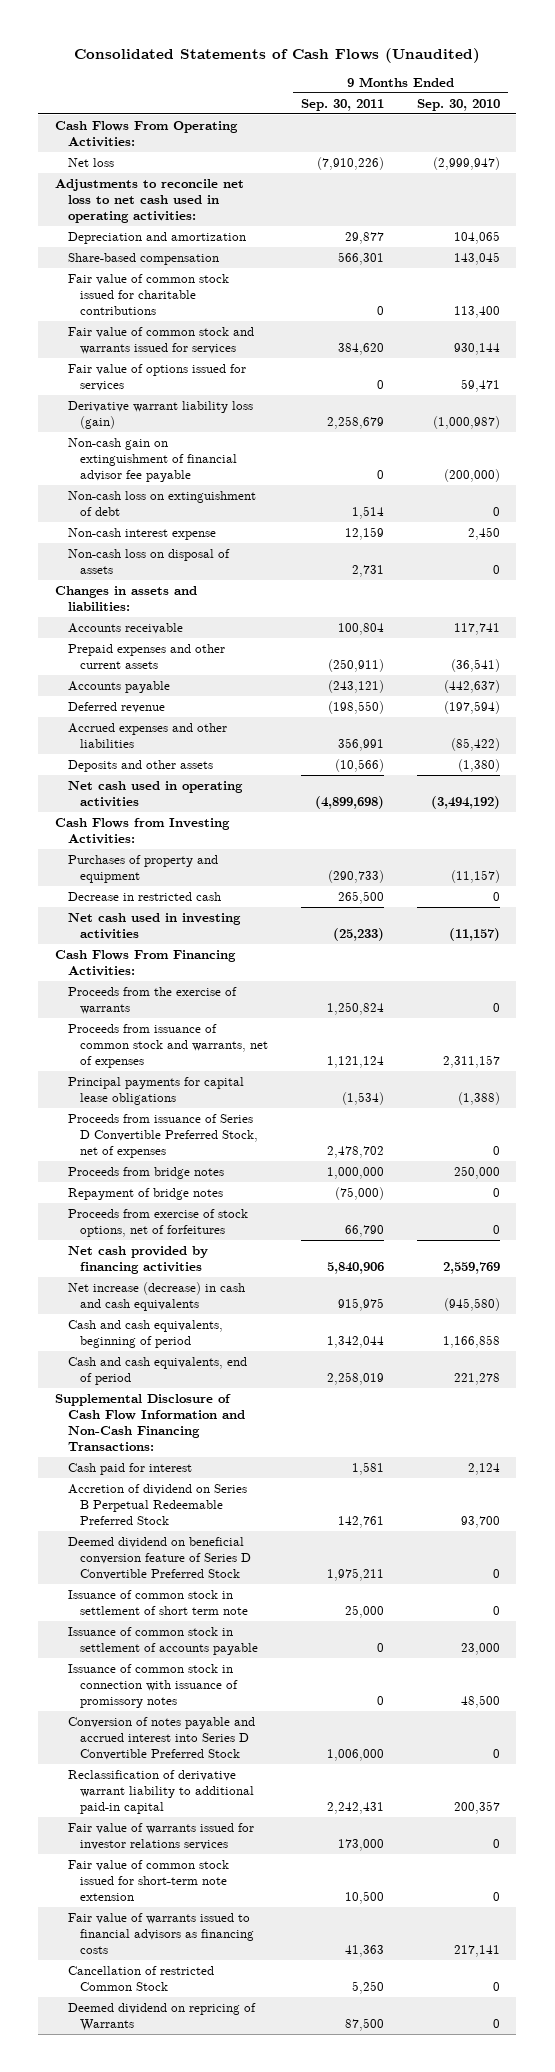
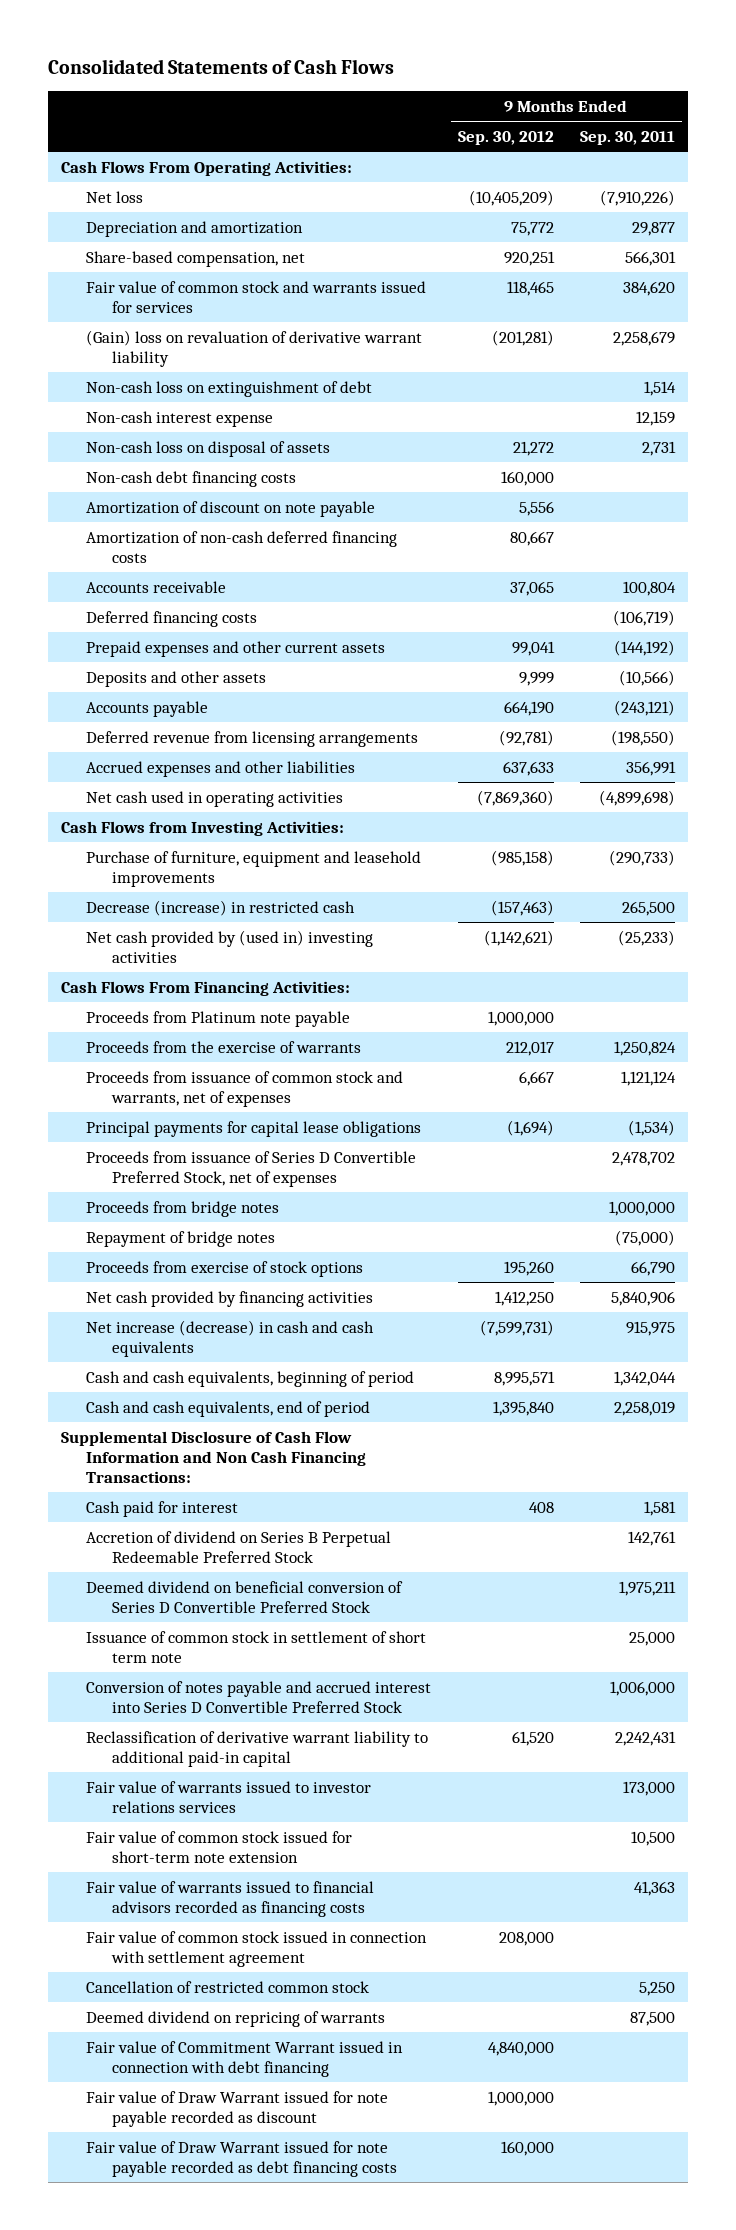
- Consolidated Statements of Cash Flows (Unaudited)
+ Consolidated Statements of Cash Flows
- | 9 Months Ended Sep. 30, 2011 | 9 Months Ended Sep. 30, 2010
+ | 9 Months Ended Sep. 30, 2012 | 9 Months Ended Sep. 30, 2011
- Adjustments to reconcile net loss to net cash used in operating activities:
- Share-based compensation | 566,301 | 143,045
- Fair value of common stock issued for charitable contributions | 0 | 113,400
+ Share-based compensation, net | 920,251 | 566,301
- Fair value of options issued for services | 0 | 59,471
- Derivative warrant liability loss (gain) | 2,258,679 | (1,000,987)
- Non-cash gain on extinguishment of financial advisor fee payable | 0 | (200,000)
+ (Gain) loss on revaluation of derivative warrant liability | (201,281) | 2,258,679
- Changes in assets and liabilities:
+ Non-cash debt financing costs | 160,000 |
+ Amortization of discount on note payable | 5,556 |
+ Amortization of non-cash deferred financing costs | 80,667 |
- Prepaid expenses and other current assets | (250,911) | (36,541)
+ Deferred financing costs | | (106,719)
+ Prepaid expenses and other current assets | 99,041 | (144,192)
moved up: Deposits and other assets | 9,999 | (10,566)
- Deferred revenue | (198,550) | (197,594)
+ Deferred revenue from licensing arrangements | (92,781) | (198,550)
- Purchases of property and equipment | (290,733) | (11,157)
- Decrease in restricted cash | 265,500 | 0
- Net cash used in investing activities | (25,233) | (11,157)
+ Purchase of furniture, equipment and leasehold improvements | (985,158) | (290,733)
+ Decrease (increase) in restricted cash | (157,463) | 265,500
+ Net cash provided by (used in) investing activities | (1,142,621) | (25,233)
+ Proceeds from Platinum note payable | 1,000,000 |
- Proceeds from exercise of stock options, net of forfeitures | 66,790 | 0
+ Proceeds from exercise of stock options | 195,260 | 66,790
- Supplemental Disclosure of Cash Flow Information and Non-Cash Financing Transactions:
+ Supplemental Disclosure of Cash Flow Information and Non Cash Financing Transactions:
- Deemed dividend on beneficial conversion feature of Series D Convertible Preferred Stock | 1,975,211 | 0
+ Deemed dividend on beneficial conversion of Series D Convertible Preferred Stock | | 1,975,211
- Issuance of common stock in settlement of accounts payable | 0 | 23,000
- Issuance of common stock in connection with issuance of promissory notes | 0 | 48,500
- Fair value of warrants issued for investor relations services | 173,000 | 0
+ Fair value of warrants issued to investor relations services | | 173,000
- Fair value of warrants issued to financial advisors as financing costs | 41,363 | 217,141
- Cancellation of restricted Common Stock | 5,250 | 0
- Deemed dividend on repricing of Warrants | 87,500 | 0
+ Fair value of warrants issued to financial advisors recorded as financing costs | | 41,363
+ Fair value of common stock issued in connection with settlement agreement | 208,000 |
+ Cancellation of restricted common stock | | 5,250
+ Deemed dividend on repricing of warrants | | 87,500
+ Fair value of Commitment Warrant issued in connection with debt financing | 4,840,000 |
+ Fair value of Draw Warrant issued for note payable recorded as discount | 1,000,000 |
+ Fair value of Draw Warrant issued for note payable recorded as debt financing costs | 160,000 |

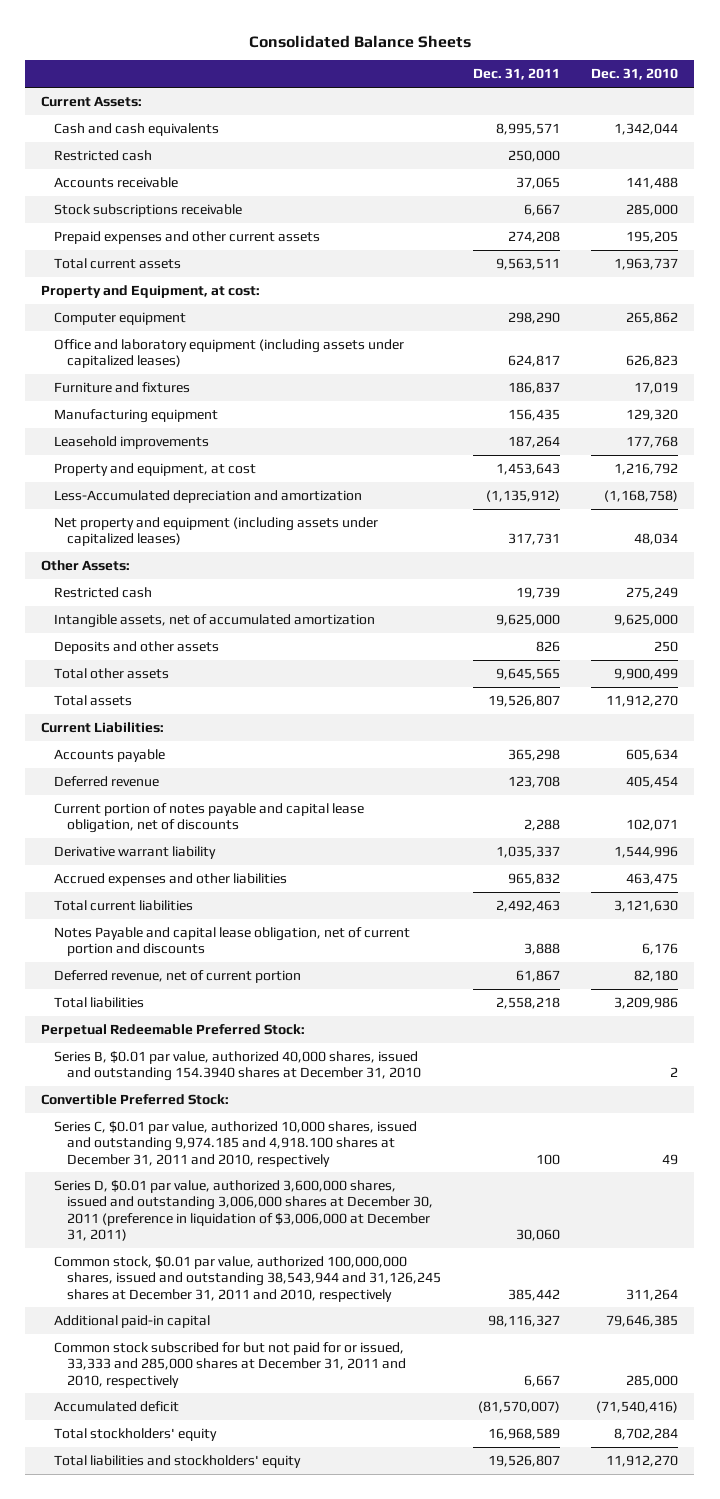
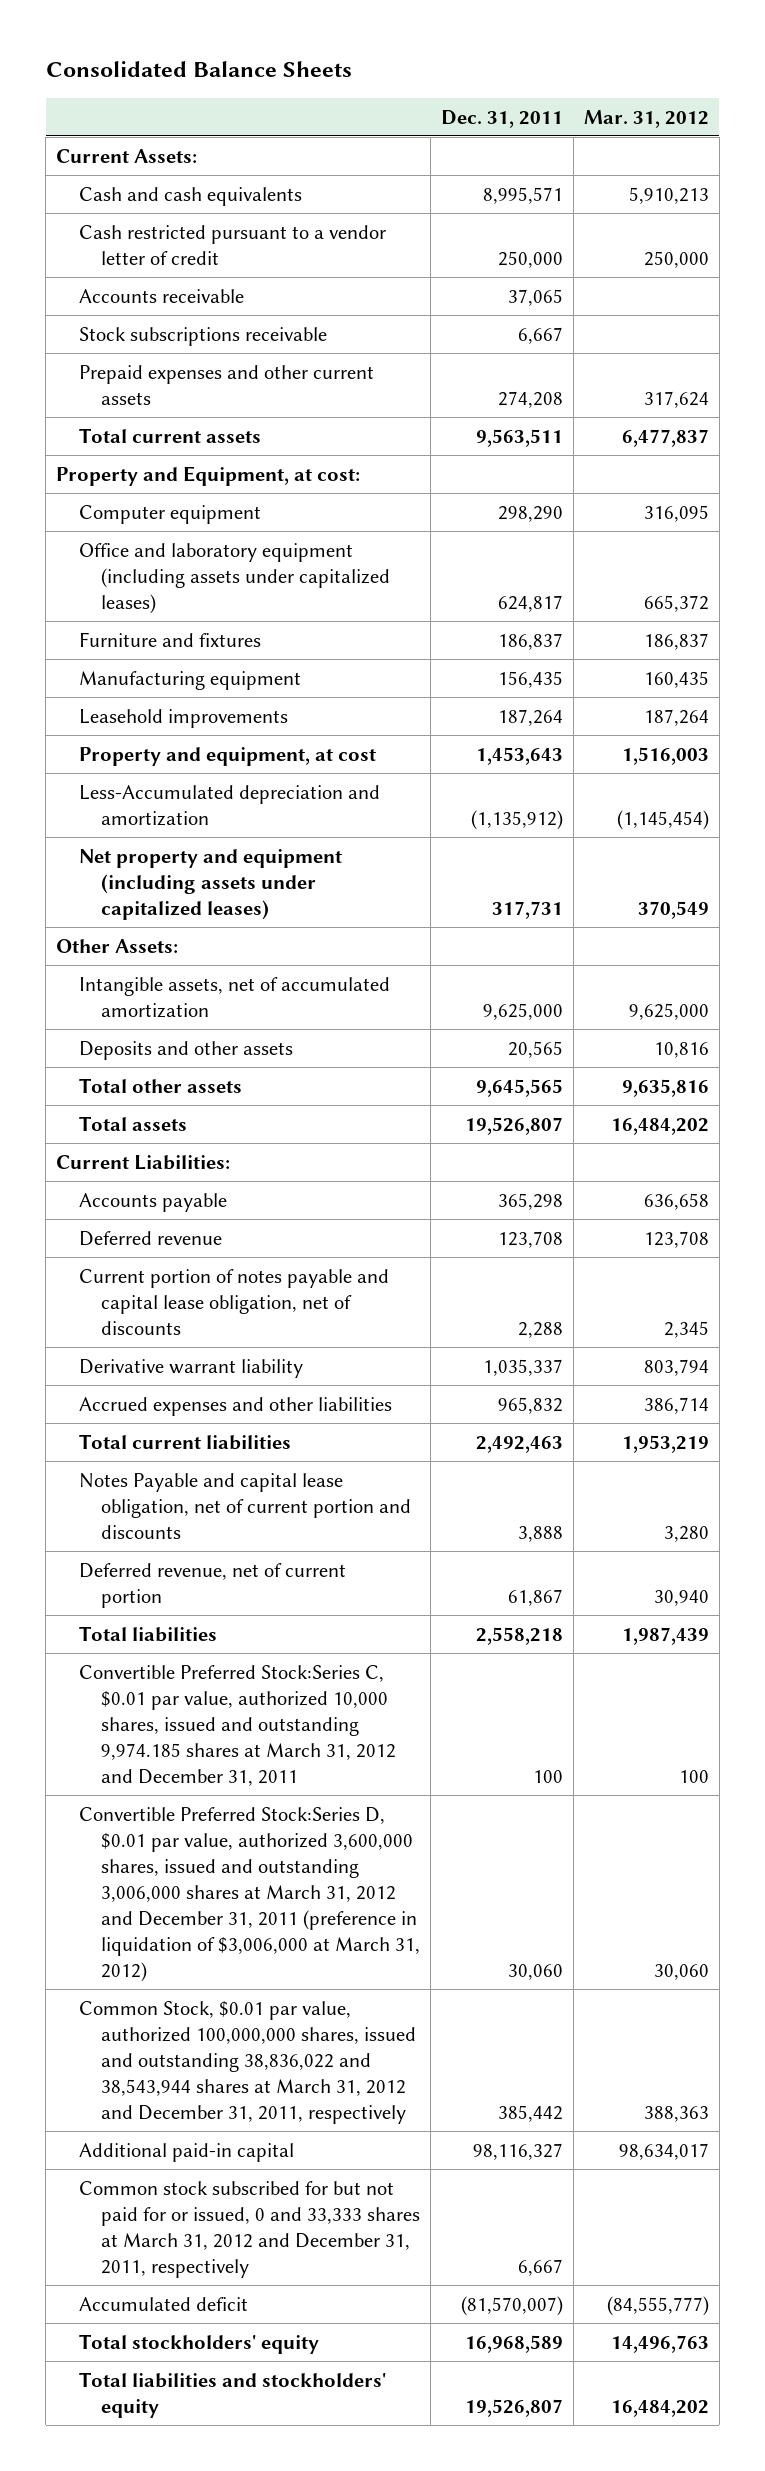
- | Dec. 31, 2011 | Dec. 31, 2010
+ | Dec. 31, 2011 | Mar. 31, 2012
- Restricted cash | 250,000 |
+ Cash restricted pursuant to a vendor letter of credit | 250,000 | 250,000
- Restricted cash | 19,739 | 275,249
- Deposits and other assets | 826 | 250
+ Deposits and other assets | 20,565 | 10,816
- Perpetual Redeemable Preferred Stock:
- Series B, $0.01 par value, authorized 40,000 shares, issued and outstanding 154.3940 shares at December 31, 2010 | | 2
- Convertible Preferred Stock:
- Series C, $0.01 par value, authorized 10,000 shares, issued and outstanding 9,974.185 and 4,918.100 shares at December 31, 2011 and 2010, respectively | 100 | 49
- Series D, $0.01 par value, authorized 3,600,000 shares, issued and outstanding 3,006,000 shares at December 30, 2011 (preference in liquidation of $3,006,000 at December 31, 2011) | 30,060 |
- Common stock, $0.01 par value, authorized 100,000,000 shares, issued and outstanding 38,543,944 and 31,126,245 shares at December 31, 2011 and 2010, respectively | 385,442 | 311,264
+ Convertible Preferred Stock:Series C, $0.01 par value, authorized 10,000 shares, issued and outstanding 9,974.185 shares at March 31, 2012 and December 31, 2011 | 100 | 100
+ Convertible Preferred Stock:Series D, $0.01 par value, authorized 3,600,000 shares, issued and outstanding 3,006,000 shares at March 31, 2012 and December 31, 2011 (preference in liquidation of $3,006,000 at March 31, 2012) | 30,060 | 30,060
+ Common Stock, $0.01 par value, authorized 100,000,000 shares, issued and outstanding 38,836,022 and 38,543,944 shares at March 31, 2012 and December 31, 2011, respectively | 385,442 | 388,363
- Common stock subscribed for but not paid for or issued, 33,333 and 285,000 shares at December 31, 2011 and 2010, respectively | 6,667 | 285,000
+ Common stock subscribed for but not paid for or issued, 0 and 33,333 shares at March 31, 2012 and December 31, 2011, respectively | 6,667 |

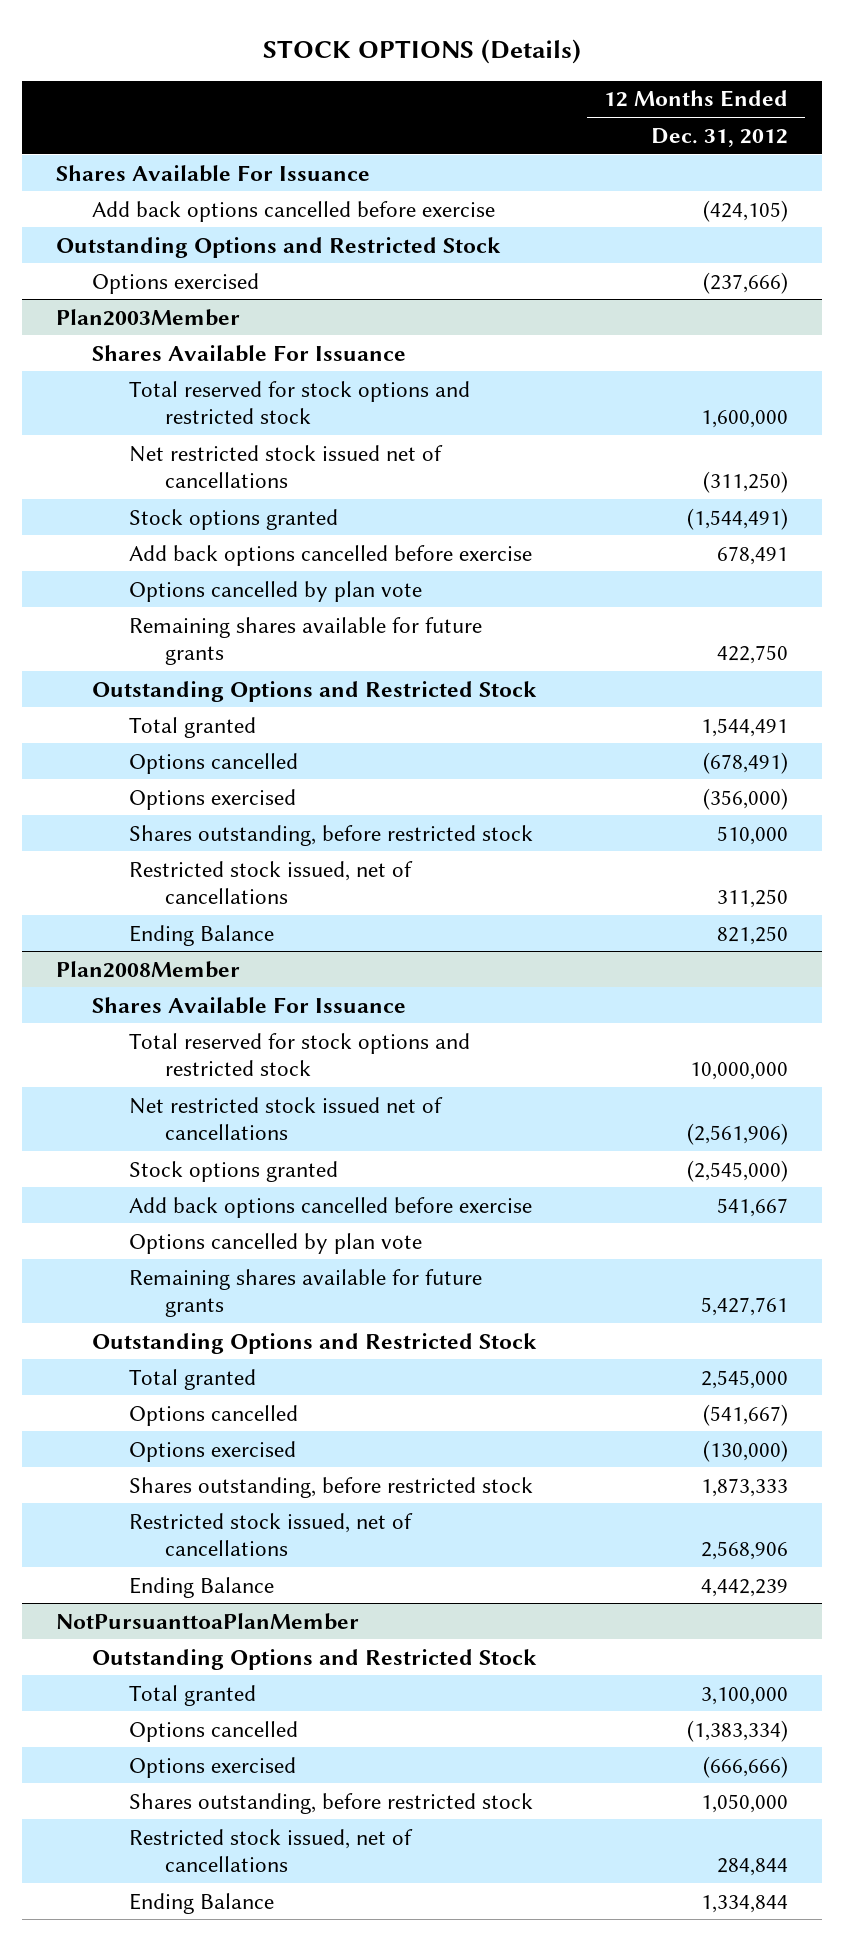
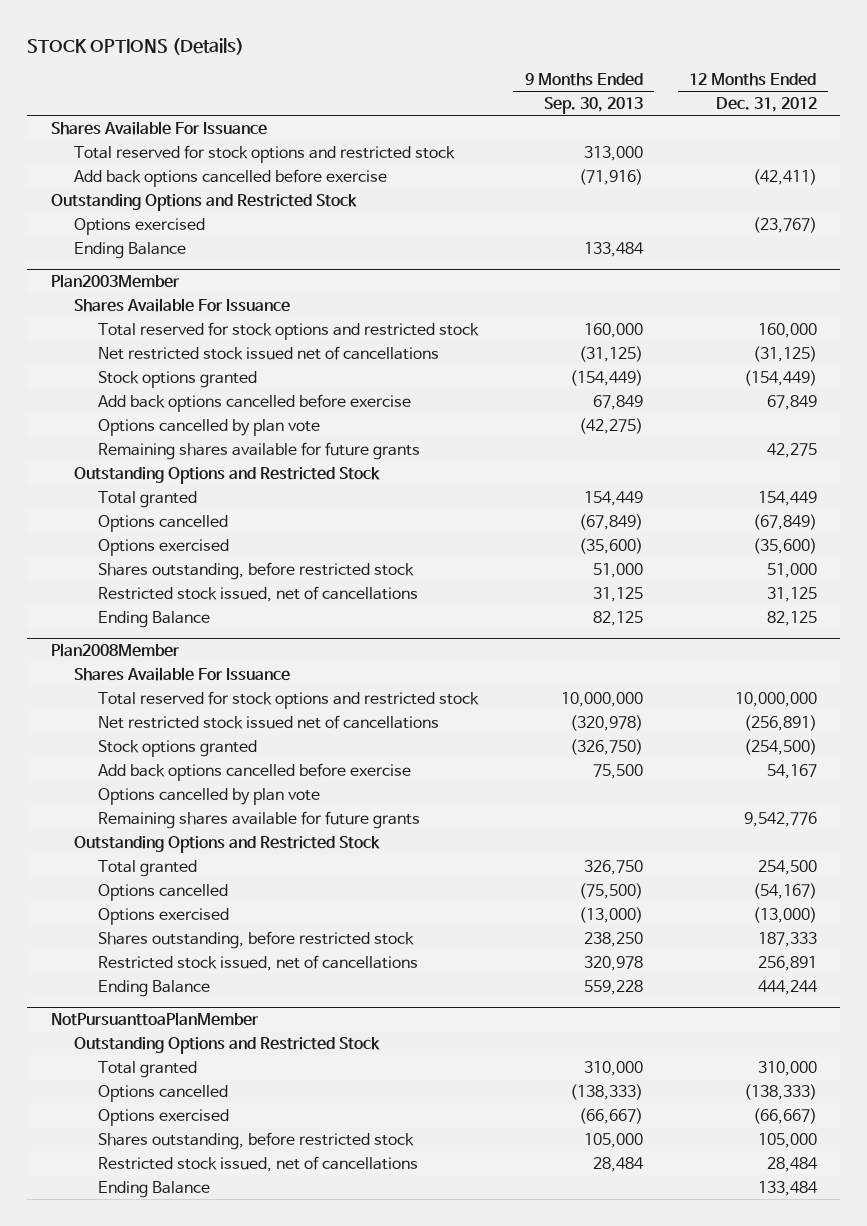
- | 12 Months Ended Dec. 31, 2012
+ | 9 Months Ended Sep. 30, 2013 | 12 Months Ended Dec. 31, 2012
- Add back options cancelled before exercise | (424,105)
+ Total reserved for stock options and restricted stock | 313,000 |
+ Add back options cancelled before exercise | (71,916) | (42,411)
- Options exercised | (237,666)
+ Options exercised | | (23,767)
+ Ending Balance | 133,484 |
@ Plan2003Member
- Total reserved for stock options and restricted stock | 1,600,000
- Net restricted stock issued net of cancellations | (311,250)
- Stock options granted | (1,544,491)
- Add back options cancelled before exercise | 678,491
+ Total reserved for stock options and restricted stock | 160,000 | 160,000
+ Net restricted stock issued net of cancellations | (31,125) | (31,125)
+ Stock options granted | (154,449) | (154,449)
+ Add back options cancelled before exercise | 67,849 | 67,849
- Remaining shares available for future grants | 422,750
+ Remaining shares available for future grants | | 42,275
- Total granted | 1,544,491
- Options cancelled | (678,491)
- Options exercised | (356,000)
- Shares outstanding, before restricted stock | 510,000
- Restricted stock issued, net of cancellations | 311,250
- Ending Balance | 821,250
+ Total granted | 154,449 | 154,449
+ Options cancelled | (67,849) | (67,849)
+ Options exercised | (35,600) | (35,600)
+ Shares outstanding, before restricted stock | 51,000 | 51,000
+ Restricted stock issued, net of cancellations | 31,125 | 31,125
+ Ending Balance | 82,125 | 82,125
@ Plan2008Member
- Net restricted stock issued net of cancellations | (2,561,906)
- Stock options granted | (2,545,000)
- Add back options cancelled before exercise | 541,667
+ Net restricted stock issued net of cancellations | (320,978) | (256,891)
+ Stock options granted | (326,750) | (254,500)
+ Add back options cancelled before exercise | 75,500 | 54,167
- Remaining shares available for future grants | 5,427,761
+ Remaining shares available for future grants | | 9,542,776
- Total granted | 2,545,000
- Options cancelled | (541,667)
- Options exercised | (130,000)
- Shares outstanding, before restricted stock | 1,873,333
- Restricted stock issued, net of cancellations | 2,568,906
- Ending Balance | 4,442,239
+ Total granted | 326,750 | 254,500
+ Options cancelled | (75,500) | (54,167)
+ Options exercised | (13,000) | (13,000)
+ Shares outstanding, before restricted stock | 238,250 | 187,333
+ Restricted stock issued, net of cancellations | 320,978 | 256,891
+ Ending Balance | 559,228 | 444,244
@ NotPursuanttoaPlanMember
- Total granted | 3,100,000
- Options cancelled | (1,383,334)
- Options exercised | (666,666)
- Shares outstanding, before restricted stock | 1,050,000
- Restricted stock issued, net of cancellations | 284,844
- Ending Balance | 1,334,844
+ Total granted | 310,000 | 310,000
+ Options cancelled | (138,333) | (138,333)
+ Options exercised | (66,667) | (66,667)
+ Shares outstanding, before restricted stock | 105,000 | 105,000
+ Restricted stock issued, net of cancellations | 28,484 | 28,484
+ Ending Balance | | 133,484

